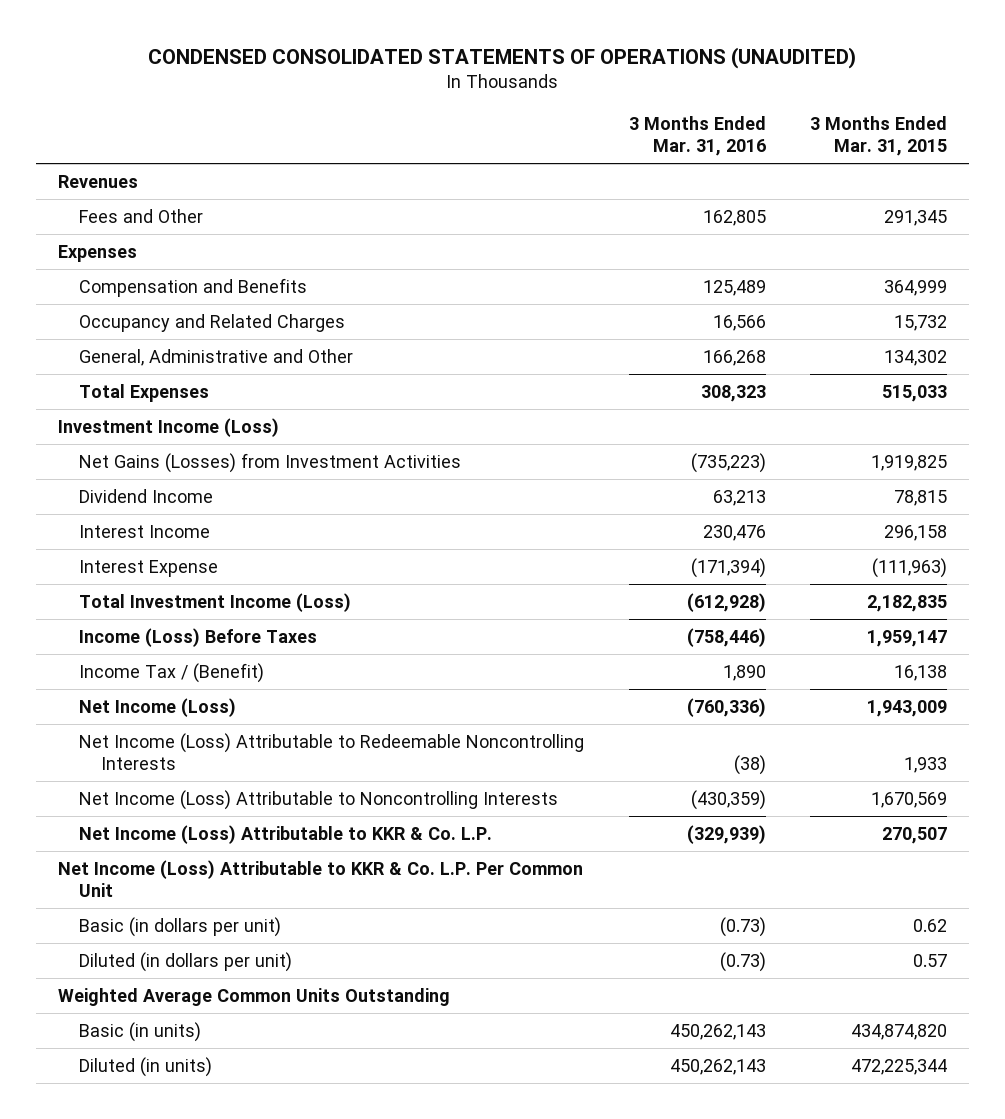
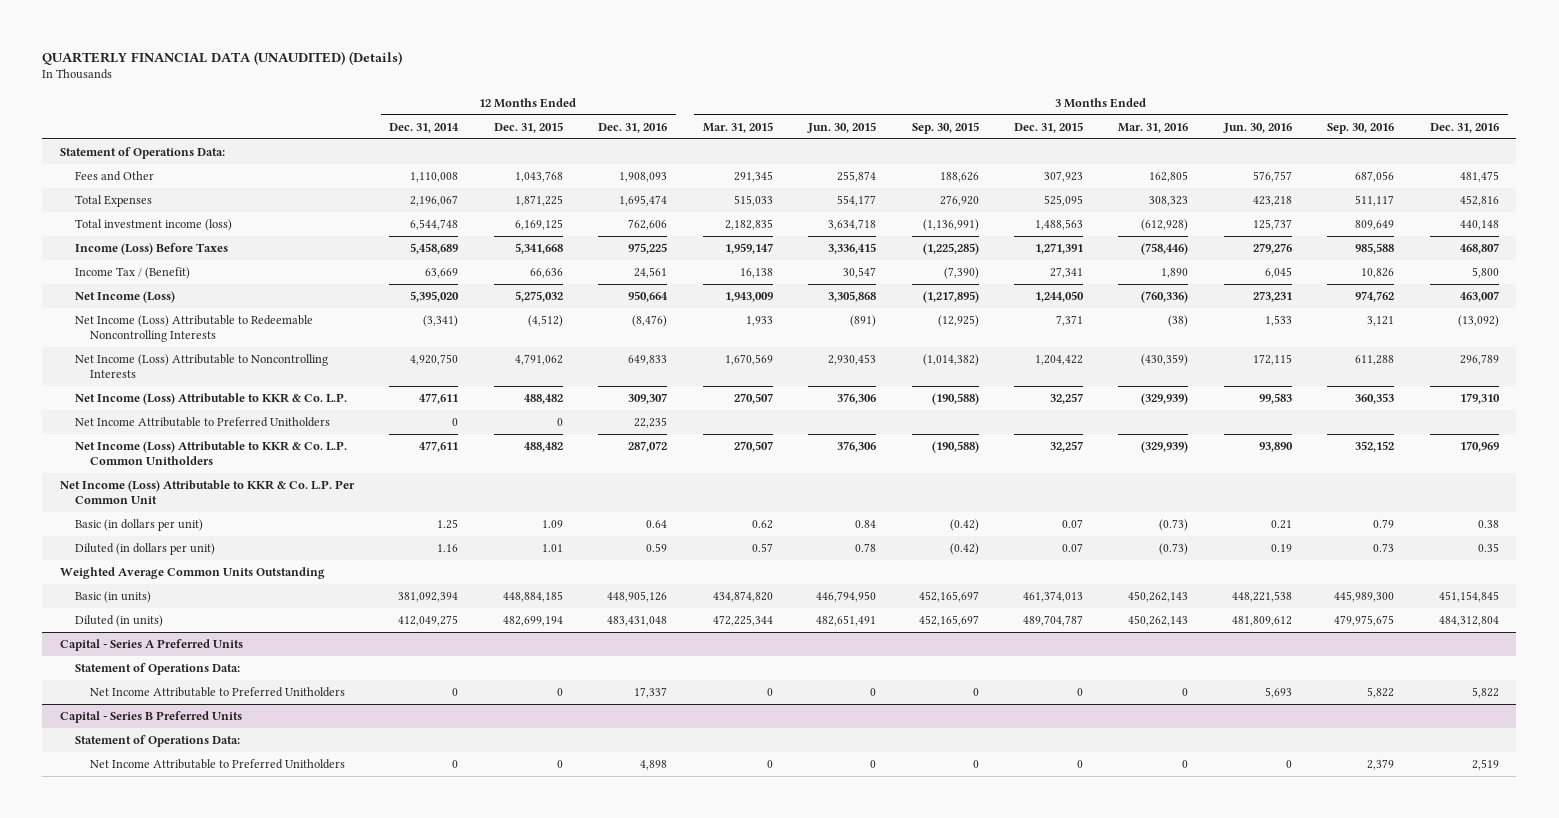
- CONDENSED CONSOLIDATED STATEMENTS OF OPERATIONS (UNAUDITED)
+ QUARTERLY FINANCIAL DATA (UNAUDITED) (Details)
- | 3 Months Ended Mar. 31, 2016 | 3 Months Ended Mar. 31, 2015
+ | 12 Months Ended Dec. 31, 2014 | 12 Months Ended Dec. 31, 2015 | 12 Months Ended Dec. 31, 2016 | 3 Months Ended Mar. 31, 2015 | 3 Months Ended Jun. 30, 2015 | 3 Months Ended Sep. 30, 2015 | 3 Months Ended Dec. 31, 2015 | 3 Months Ended Mar. 31, 2016 | 3 Months Ended Jun. 30, 2016 | 3 Months Ended Sep. 30, 2016 | 3 Months Ended Dec. 31, 2016
- Revenues
+ Statement of Operations Data:
- Expenses
- Compensation and Benefits | 125,489 | 364,999
- Occupancy and Related Charges | 16,566 | 15,732
- General, Administrative and Other | 166,268 | 134,302
- Investment Income (Loss)
- Net Gains (Losses) from Investment Activities | (735,223) | 1,919,825
- Dividend Income | 63,213 | 78,815
- Interest Income | 230,476 | 296,158
- Interest Expense | (171,394) | (111,963)
- Total Investment Income (Loss) | (612,928) | 2,182,835
+ Total investment income (loss) | 6,544,748 | 6,169,125 | 762,606 | 2,182,835 | 3,634,718 | (1,136,991) | 1,488,563 | (612,928) | 125,737 | 809,649 | 440,148
+ Net Income Attributable to Preferred Unitholders | 0 | 0 | 22,235 | | | | | | | |
+ Net Income (Loss) Attributable to KKR & Co. L.P. Common Unitholders | 477,611 | 488,482 | 287,072 | 270,507 | 376,306 | (190,588) | 32,257 | (329,939) | 93,890 | 352,152 | 170,969
+ Capital - Series A Preferred Units
+ Statement of Operations Data:
+ Net Income Attributable to Preferred Unitholders | 0 | 0 | 17,337 | 0 | 0 | 0 | 0 | 0 | 5,693 | 5,822 | 5,822
+ Capital - Series B Preferred Units
+ Statement of Operations Data:
+ Net Income Attributable to Preferred Unitholders | 0 | 0 | 4,898 | 0 | 0 | 0 | 0 | 0 | 0 | 2,379 | 2,519

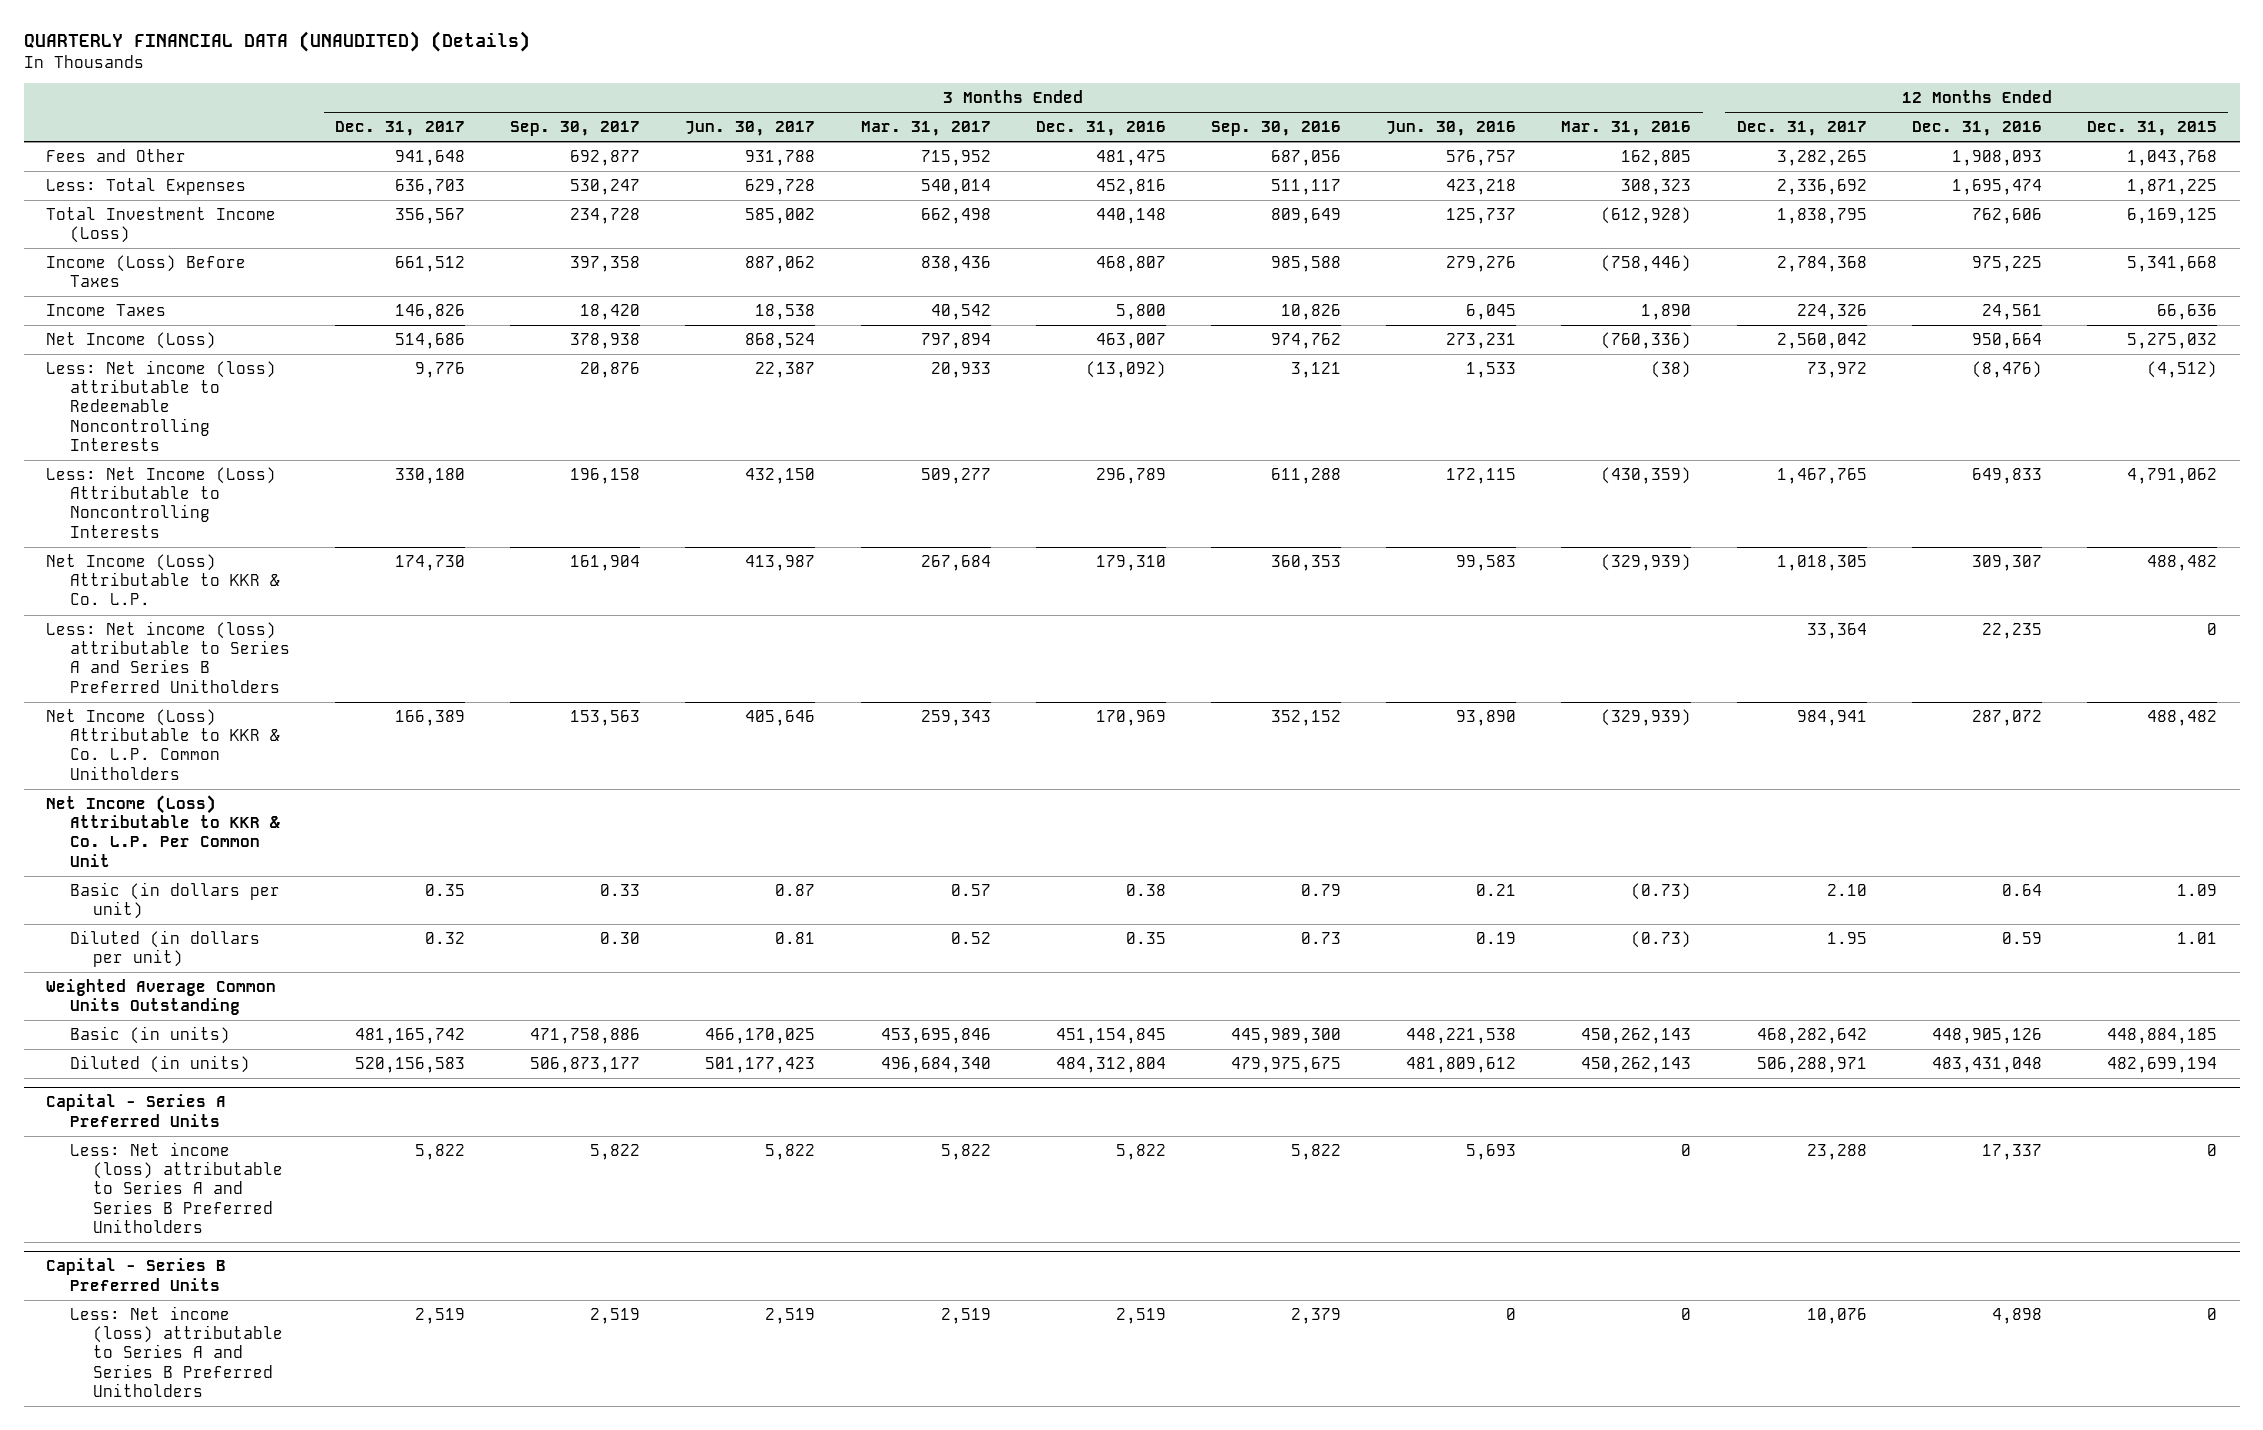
- | 12 Months Ended Dec. 31, 2014 | 12 Months Ended Dec. 31, 2015 | 12 Months Ended Dec. 31, 2016 | 3 Months Ended Mar. 31, 2015 | 3 Months Ended Jun. 30, 2015 | 3 Months Ended Sep. 30, 2015 | 3 Months Ended Dec. 31, 2015 | 3 Months Ended Mar. 31, 2016 | 3 Months Ended Jun. 30, 2016 | 3 Months Ended Sep. 30, 2016 | 3 Months Ended Dec. 31, 2016
+ | 3 Months Ended Dec. 31, 2017 | 3 Months Ended Sep. 30, 2017 | 3 Months Ended Jun. 30, 2017 | 3 Months Ended Mar. 31, 2017 | 3 Months Ended Dec. 31, 2016 | 3 Months Ended Sep. 30, 2016 | 3 Months Ended Jun. 30, 2016 | 3 Months Ended Mar. 31, 2016 | 12 Months Ended Dec. 31, 2017 | 12 Months Ended Dec. 31, 2016 | 12 Months Ended Dec. 31, 2015
- Statement of Operations Data:
- Total Expenses | 2,196,067 | 1,871,225 | 1,695,474 | 515,033 | 554,177 | 276,920 | 525,095 | 308,323 | 423,218 | 511,117 | 452,816
- Total investment income (loss) | 6,544,748 | 6,169,125 | 762,606 | 2,182,835 | 3,634,718 | (1,136,991) | 1,488,563 | (612,928) | 125,737 | 809,649 | 440,148
+ Less: Total Expenses | 636,703 | 530,247 | 629,728 | 540,014 | 452,816 | 511,117 | 423,218 | 308,323 | 2,336,692 | 1,695,474 | 1,871,225
+ Total Investment Income (Loss) | 356,567 | 234,728 | 585,002 | 662,498 | 440,148 | 809,649 | 125,737 | (612,928) | 1,838,795 | 762,606 | 6,169,125
- Income Tax / (Benefit) | 63,669 | 66,636 | 24,561 | 16,138 | 30,547 | (7,390) | 27,341 | 1,890 | 6,045 | 10,826 | 5,800
+ Income Taxes | 146,826 | 18,420 | 18,538 | 40,542 | 5,800 | 10,826 | 6,045 | 1,890 | 224,326 | 24,561 | 66,636
- Net Income (Loss) Attributable to Redeemable Noncontrolling Interests | (3,341) | (4,512) | (8,476) | 1,933 | (891) | (12,925) | 7,371 | (38) | 1,533 | 3,121 | (13,092)
- Net Income (Loss) Attributable to Noncontrolling Interests | 4,920,750 | 4,791,062 | 649,833 | 1,670,569 | 2,930,453 | (1,014,382) | 1,204,422 | (430,359) | 172,115 | 611,288 | 296,789
+ Less: Net income (loss) attributable to Redeemable Noncontrolling Interests | 9,776 | 20,876 | 22,387 | 20,933 | (13,092) | 3,121 | 1,533 | (38) | 73,972 | (8,476) | (4,512)
+ Less: Net Income (Loss) Attributable to Noncontrolling Interests | 330,180 | 196,158 | 432,150 | 509,277 | 296,789 | 611,288 | 172,115 | (430,359) | 1,467,765 | 649,833 | 4,791,062
- Net Income Attributable to Preferred Unitholders | 0 | 0 | 22,235 | | | | | | | |
+ Less: Net income (loss) attributable to Series A and Series B Preferred Unitholders | | | | | | | | | 33,364 | 22,235 | 0
@ Capital - Series A Preferred Units
- Statement of Operations Data:
- Net Income Attributable to Preferred Unitholders | 0 | 0 | 17,337 | 0 | 0 | 0 | 0 | 0 | 5,693 | 5,822 | 5,822
+ Less: Net income (loss) attributable to Series A and Series B Preferred Unitholders | 5,822 | 5,822 | 5,822 | 5,822 | 5,822 | 5,822 | 5,693 | 0 | 23,288 | 17,337 | 0
@ Capital - Series B Preferred Units
- Statement of Operations Data:
- Net Income Attributable to Preferred Unitholders | 0 | 0 | 4,898 | 0 | 0 | 0 | 0 | 0 | 0 | 2,379 | 2,519
+ Less: Net income (loss) attributable to Series A and Series B Preferred Unitholders | 2,519 | 2,519 | 2,519 | 2,519 | 2,519 | 2,379 | 0 | 0 | 10,076 | 4,898 | 0

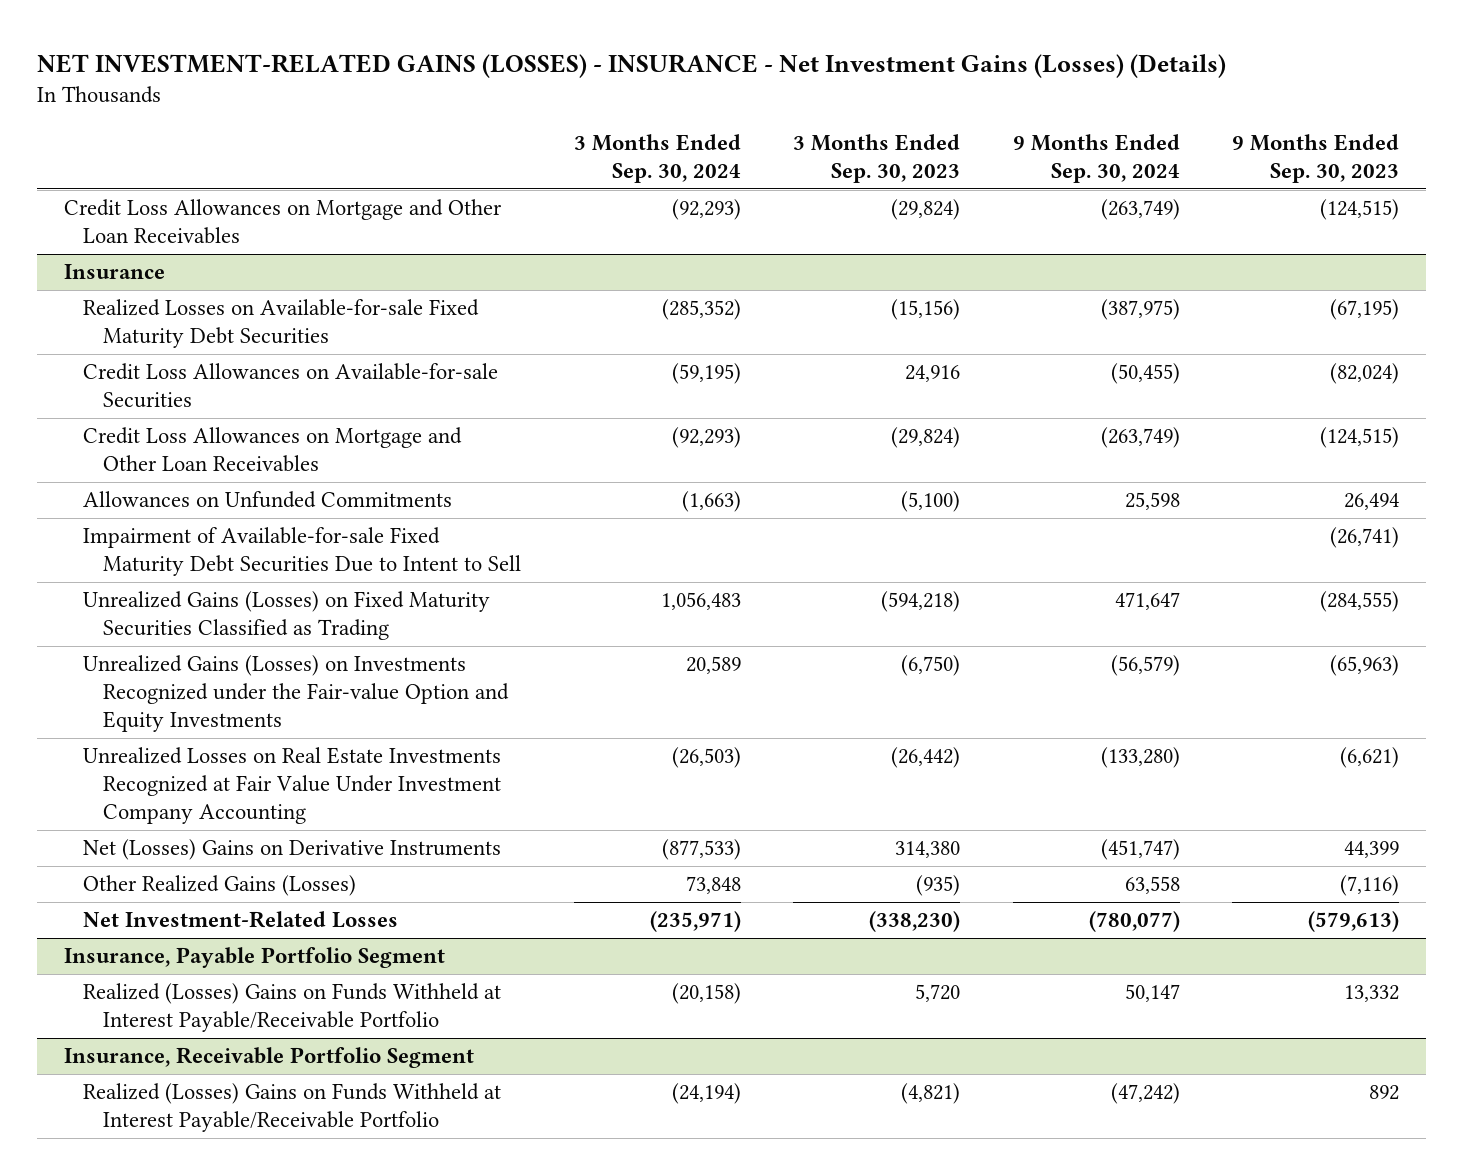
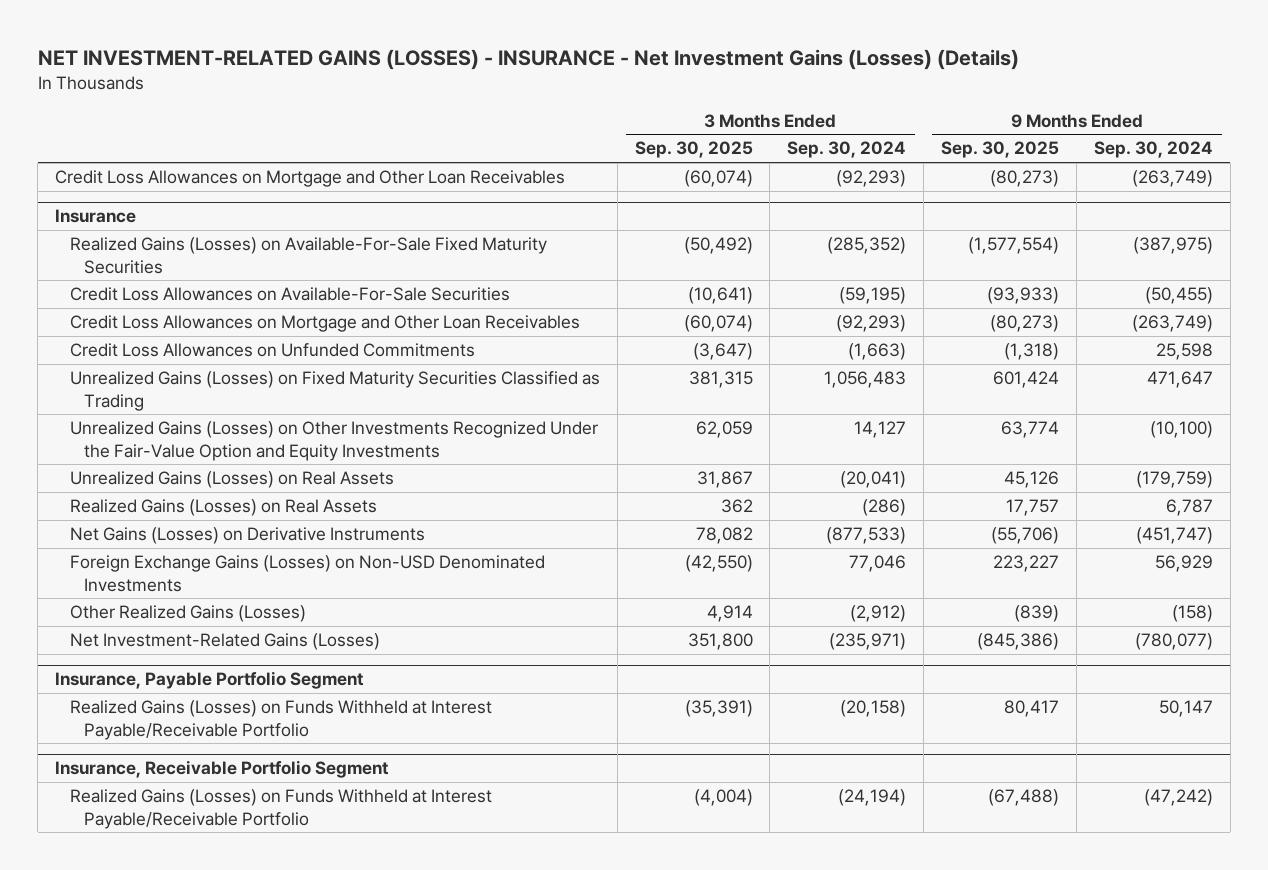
- | 3 Months Ended Sep. 30, 2024 | 3 Months Ended Sep. 30, 2023 | 9 Months Ended Sep. 30, 2024 | 9 Months Ended Sep. 30, 2023
+ | 3 Months Ended Sep. 30, 2025 | 3 Months Ended Sep. 30, 2024 | 9 Months Ended Sep. 30, 2025 | 9 Months Ended Sep. 30, 2024
@ Insurance
- Realized Losses on Available-for-sale Fixed Maturity Debt Securities | (285,352) | (15,156) | (387,975) | (67,195)
- Credit Loss Allowances on Available-for-sale Securities | (59,195) | 24,916 | (50,455) | (82,024)
+ Realized Gains (Losses) on Available-For-Sale Fixed Maturity Securities | (50,492) | (285,352) | (1,577,554) | (387,975)
+ Credit Loss Allowances on Available-For-Sale Securities | (10,641) | (59,195) | (93,933) | (50,455)
- Allowances on Unfunded Commitments | (1,663) | (5,100) | 25,598 | 26,494
- Impairment of Available-for-sale Fixed Maturity Debt Securities Due to Intent to Sell | | | | (26,741)
+ Credit Loss Allowances on Unfunded Commitments | (3,647) | (1,663) | (1,318) | 25,598
- Unrealized Gains (Losses) on Investments Recognized under the Fair-value Option and Equity Investments | 20,589 | (6,750) | (56,579) | (65,963)
- Unrealized Losses on Real Estate Investments Recognized at Fair Value Under Investment Company Accounting | (26,503) | (26,442) | (133,280) | (6,621)
- Net (Losses) Gains on Derivative Instruments | (877,533) | 314,380 | (451,747) | 44,399
- Other Realized Gains (Losses) | 73,848 | (935) | 63,558 | (7,116)
- Net Investment-Related Losses | (235,971) | (338,230) | (780,077) | (579,613)
+ Unrealized Gains (Losses) on Other Investments Recognized Under the Fair-Value Option and Equity Investments | 62,059 | 14,127 | 63,774 | (10,100)
+ Unrealized Gains (Losses) on Real Assets | 31,867 | (20,041) | 45,126 | (179,759)
+ Realized Gains (Losses) on Real Assets | 362 | (286) | 17,757 | 6,787
+ Net Gains (Losses) on Derivative Instruments | 78,082 | (877,533) | (55,706) | (451,747)
+ Foreign Exchange Gains (Losses) on Non-USD Denominated Investments | (42,550) | 77,046 | 223,227 | 56,929
+ Other Realized Gains (Losses) | 4,914 | (2,912) | (839) | (158)
+ Net Investment-Related Gains (Losses) | 351,800 | (235,971) | (845,386) | (780,077)
@ Insurance, Payable Portfolio Segment
- Realized (Losses) Gains on Funds Withheld at Interest Payable/Receivable Portfolio | (20,158) | 5,720 | 50,147 | 13,332
+ Realized Gains (Losses) on Funds Withheld at Interest Payable/Receivable Portfolio | (35,391) | (20,158) | 80,417 | 50,147
@ Insurance, Receivable Portfolio Segment
- Realized (Losses) Gains on Funds Withheld at Interest Payable/Receivable Portfolio | (24,194) | (4,821) | (47,242) | 892
+ Realized Gains (Losses) on Funds Withheld at Interest Payable/Receivable Portfolio | (4,004) | (24,194) | (67,488) | (47,242)

